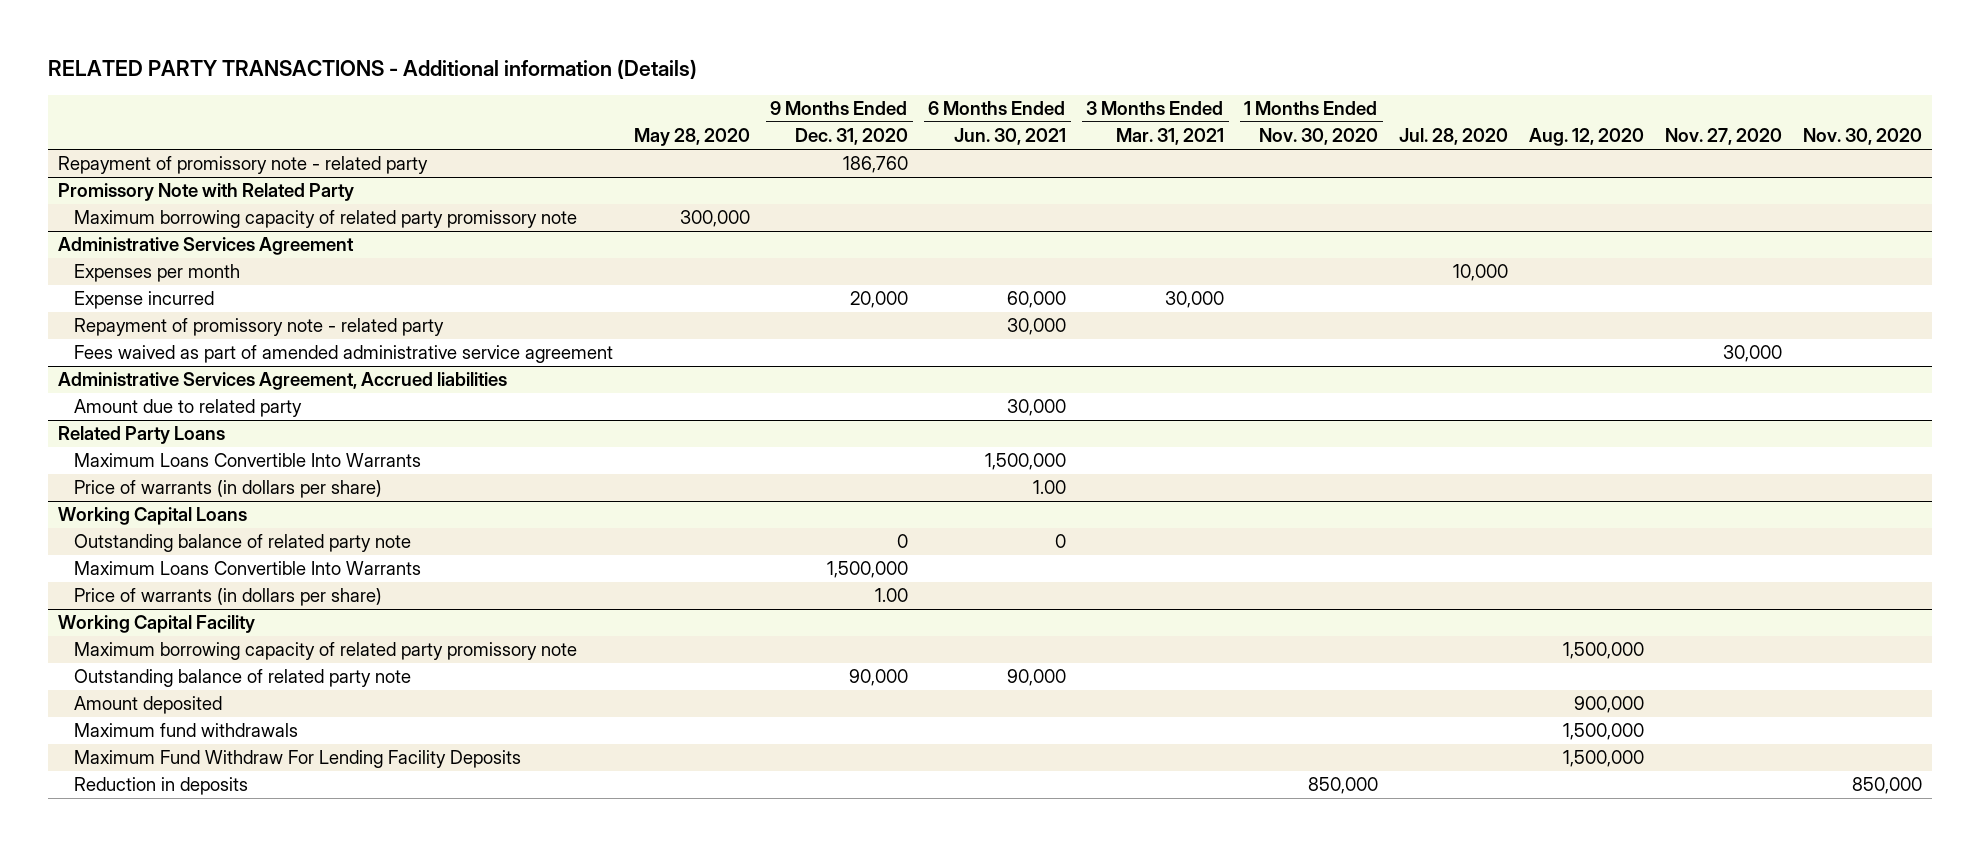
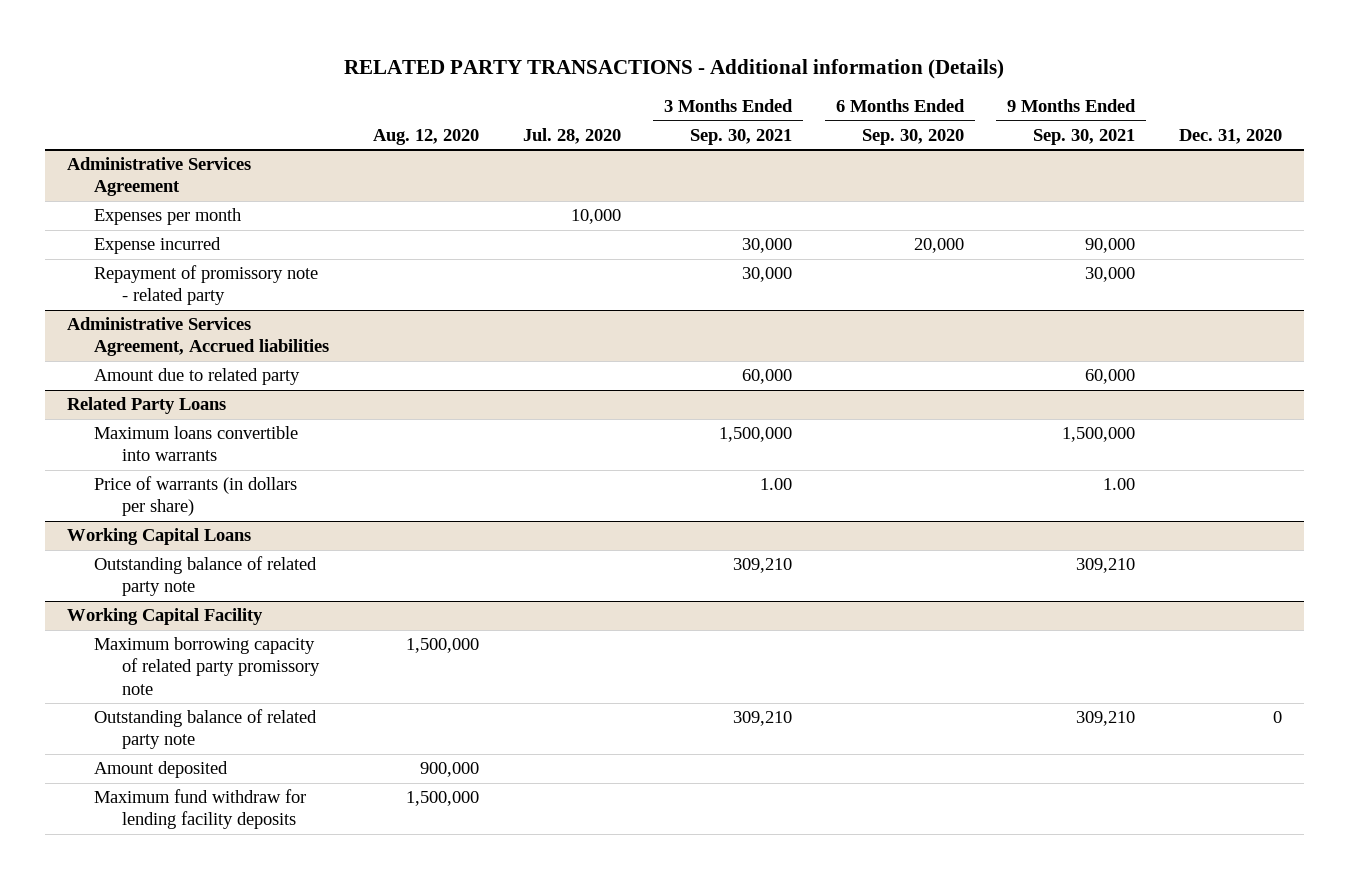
- | May 28, 2020 | 9 Months Ended Dec. 31, 2020 | 6 Months Ended Jun. 30, 2021 | 3 Months Ended Mar. 31, 2021 | 1 Months Ended Nov. 30, 2020 | Jul. 28, 2020 | Aug. 12, 2020 | Nov. 27, 2020 | Nov. 30, 2020
+ | Aug. 12, 2020 | Jul. 28, 2020 | 3 Months Ended Sep. 30, 2021 | 6 Months Ended Sep. 30, 2020 | 9 Months Ended Sep. 30, 2021 | Dec. 31, 2020
- Repayment of promissory note - related party | | 186,760 | | | | | | |
- Promissory Note with Related Party
- Maximum borrowing capacity of related party promissory note | 300,000 | | | | | | | |
@ Administrative Services Agreement
- Fees waived as part of amended administrative service agreement | | | | | | | | 30,000 |
@ Related Party Loans
- Maximum Loans Convertible Into Warrants | | | 1,500,000 | | | | | |
+ Maximum loans convertible into warrants | | | 1,500,000 | | 1,500,000 |
@ Working Capital Loans
- Maximum Loans Convertible Into Warrants | | 1,500,000 | | | | | | |
- Price of warrants (in dollars per share) | | 1.00 | | | | | | |
@ Working Capital Facility
- Maximum fund withdrawals | | | | | | | 1,500,000 | |
- Maximum Fund Withdraw For Lending Facility Deposits | | | | | | | 1,500,000 | |
- Reduction in deposits | | | | | 850,000 | | | | 850,000
+ Maximum fund withdraw for lending facility deposits | 1,500,000 | | | | |

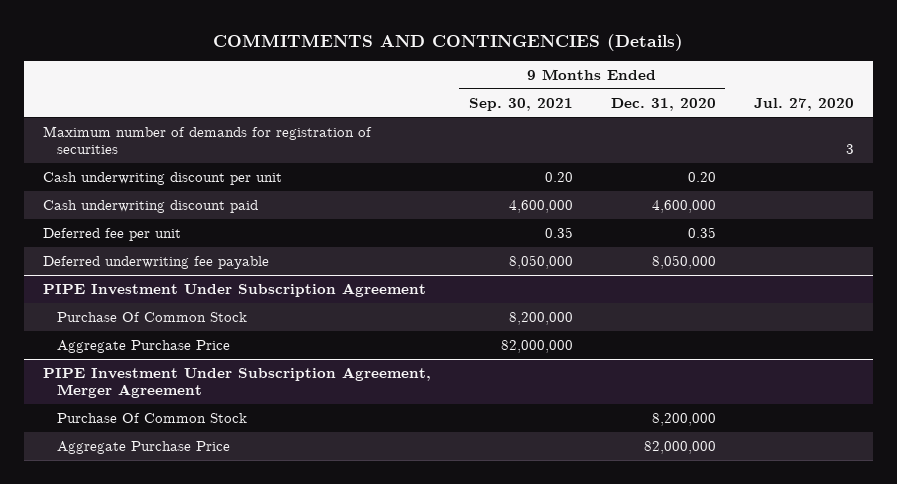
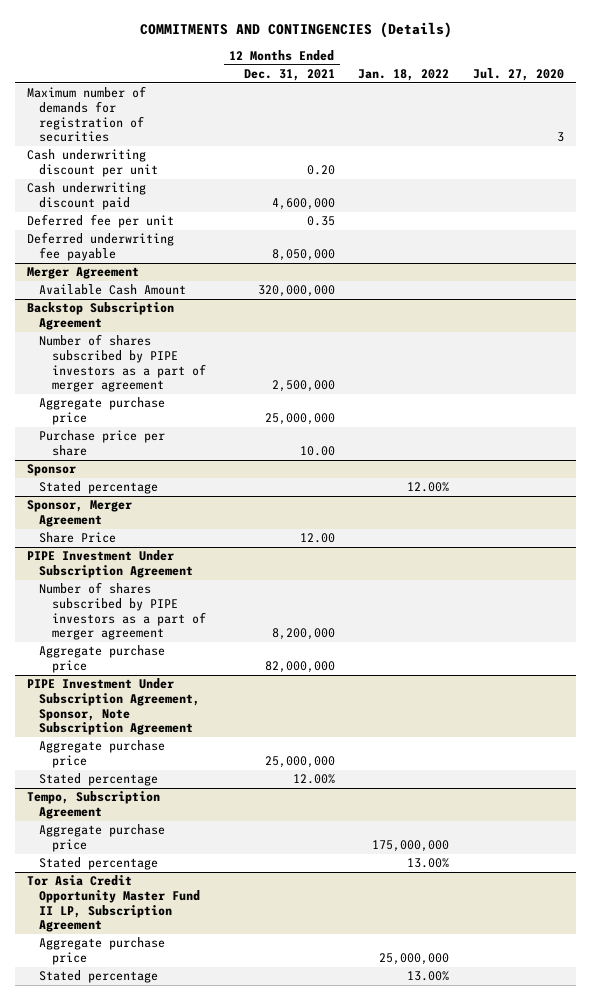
- | 9 Months Ended Sep. 30, 2021 | 9 Months Ended Dec. 31, 2020 | Jul. 27, 2020
+ | 12 Months Ended Dec. 31, 2021 | Jan. 18, 2022 | Jul. 27, 2020
+ Merger Agreement
+ Available Cash Amount | 320,000,000 | |
+ Backstop Subscription Agreement
+ Number of shares subscribed by PIPE investors as a part of merger agreement | 2,500,000 | |
+ Aggregate purchase price | 25,000,000 | |
+ Purchase price per share | 10.00 | |
+ Sponsor
+ Stated percentage | | 12.00% |
+ Sponsor, Merger Agreement
+ Share Price | 12.00 | |
@ PIPE Investment Under Subscription Agreement
- Purchase Of Common Stock | 8,200,000 | |
- Aggregate Purchase Price | 82,000,000 | |
- PIPE Investment Under Subscription Agreement, Merger Agreement
- Purchase Of Common Stock | | 8,200,000 |
- Aggregate Purchase Price | | 82,000,000 |
@ PIPE Investment Under Subscription Agreement
+ Number of shares subscribed by PIPE investors as a part of merger agreement | 8,200,000 | |
+ Aggregate purchase price | 82,000,000 | |
+ PIPE Investment Under Subscription Agreement, Sponsor, Note Subscription Agreement
+ Aggregate purchase price | 25,000,000 | |
+ Stated percentage | 12.00% | |
+ Tempo, Subscription Agreement
+ Aggregate purchase price | | 175,000,000 |
+ Stated percentage | | 13.00% |
+ Tor Asia Credit Opportunity Master Fund II LP, Subscription Agreement
+ Aggregate purchase price | | 25,000,000 |
+ Stated percentage | | 13.00% |

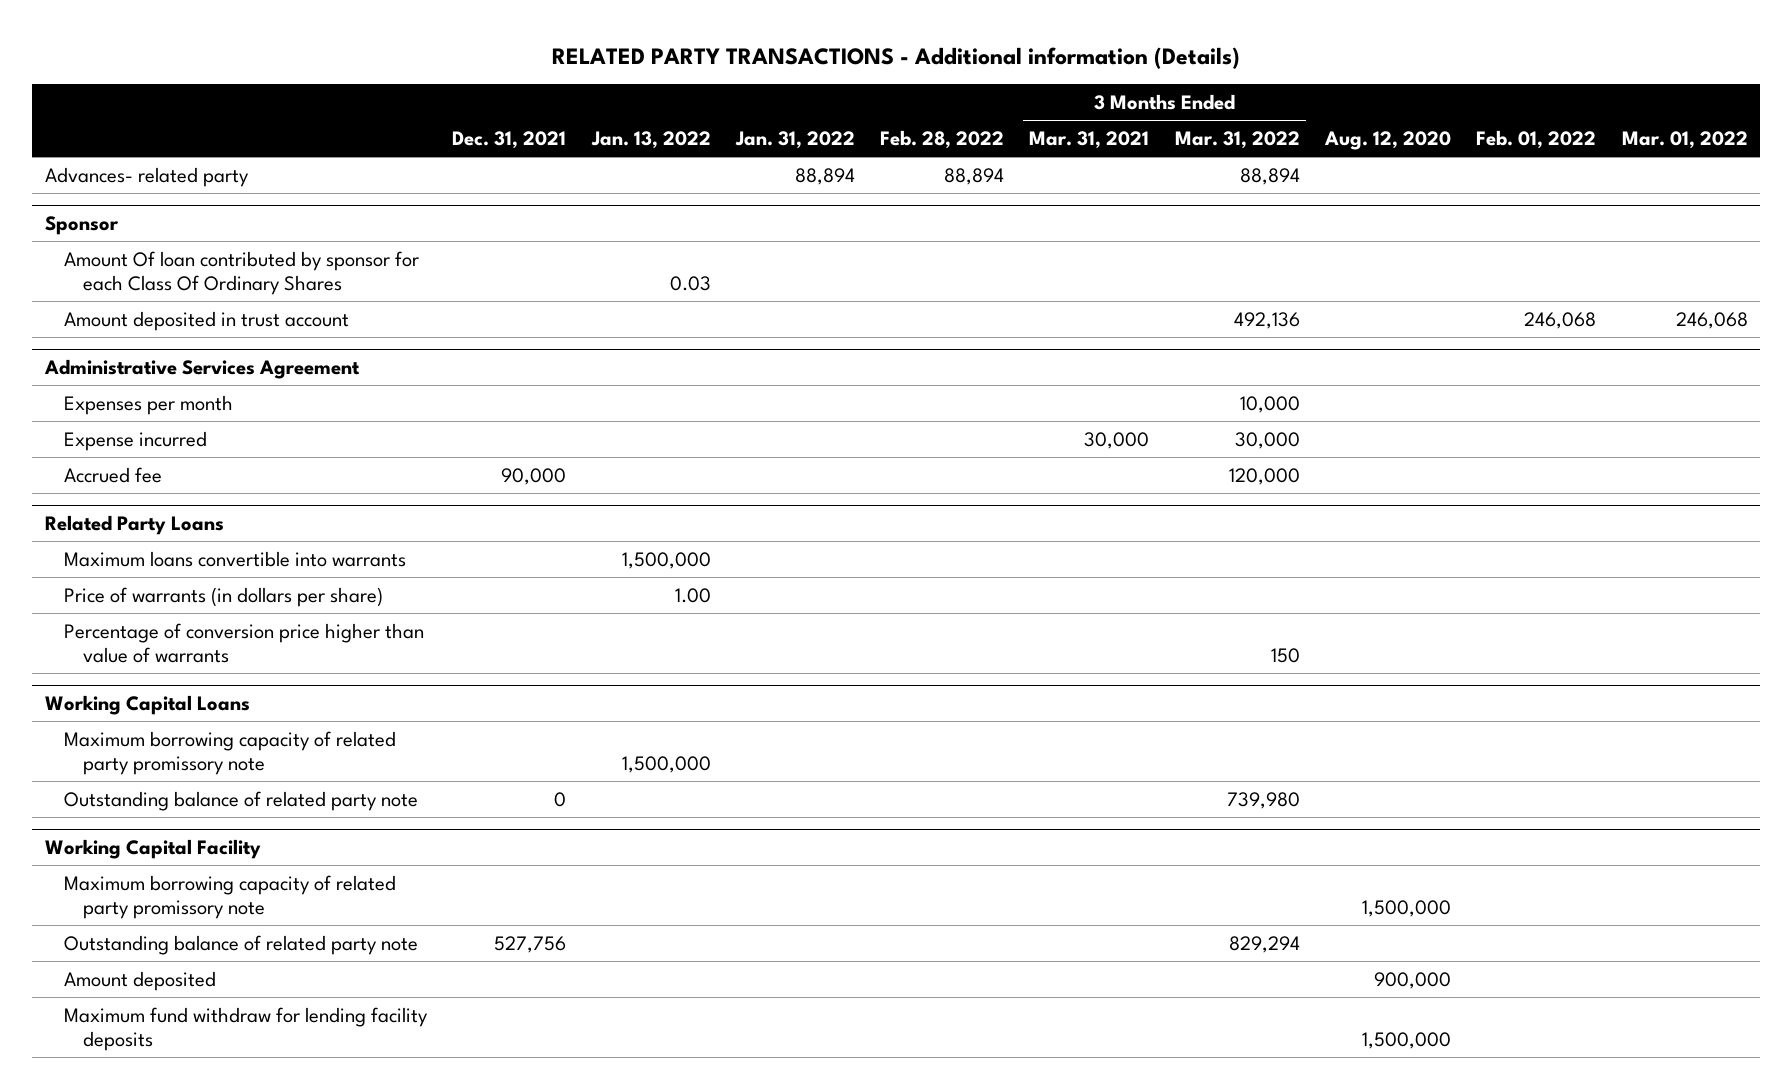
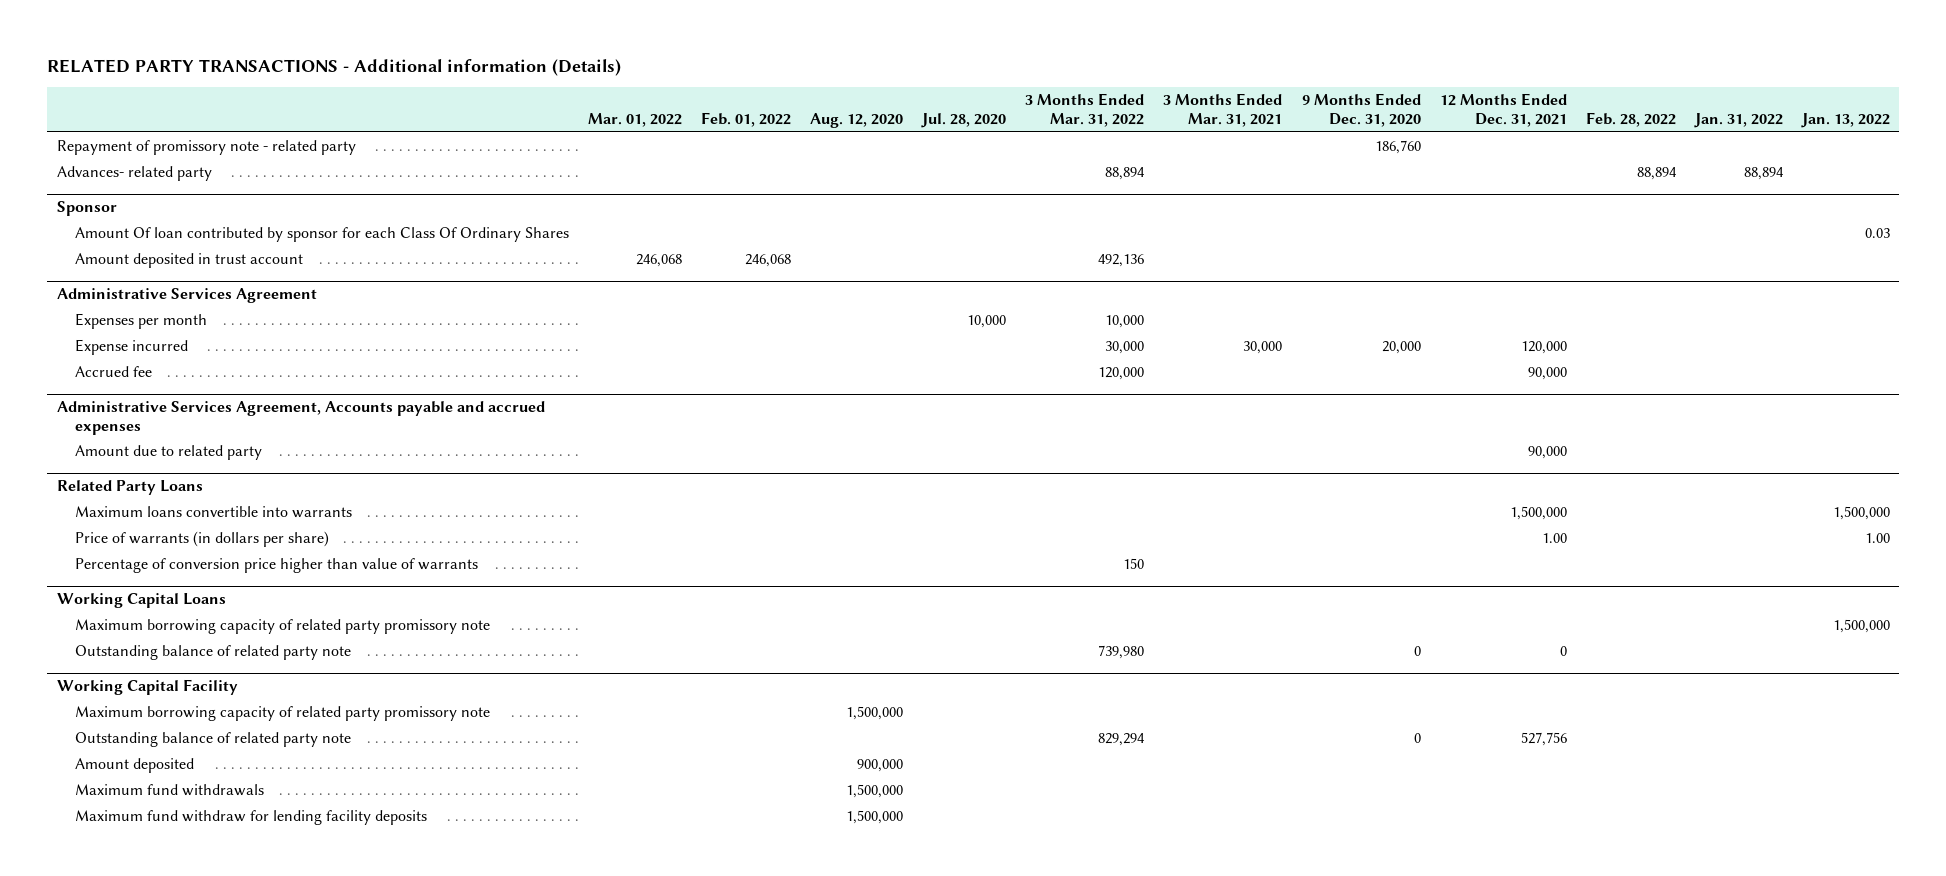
- | Dec. 31, 2021 | Jan. 13, 2022 | Jan. 31, 2022 | Feb. 28, 2022 | 3 Months Ended Mar. 31, 2021 | 3 Months Ended Mar. 31, 2022 | Aug. 12, 2020 | Feb. 01, 2022 | Mar. 01, 2022
+ | Mar. 01, 2022 | Feb. 01, 2022 | Aug. 12, 2020 | Jul. 28, 2020 | 3 Months Ended Mar. 31, 2022 | 3 Months Ended Mar. 31, 2021 | 9 Months Ended Dec. 31, 2020 | 12 Months Ended Dec. 31, 2021 | Feb. 28, 2022 | Jan. 31, 2022 | Jan. 13, 2022
+ Repayment of promissory note - related party | | | | | | | 186,760 | | | |
+ Administrative Services Agreement, Accounts payable and accrued expenses
+ Amount due to related party | | | | | | | | 90,000 | | |
@ Working Capital Facility
+ Maximum fund withdrawals | | | 1,500,000 | | | | | | | |

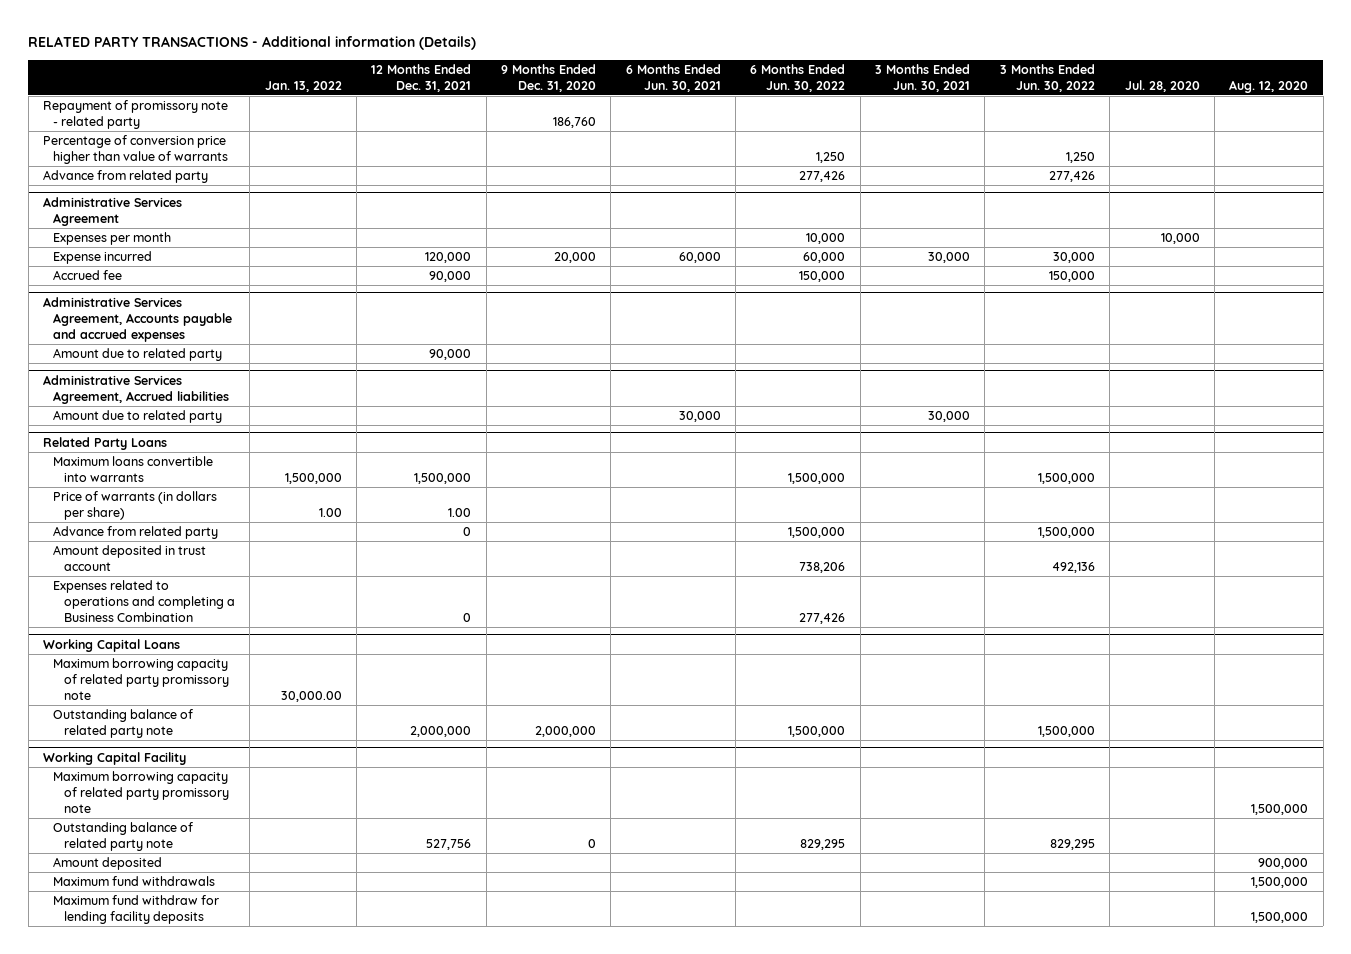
- | Mar. 01, 2022 | Feb. 01, 2022 | Aug. 12, 2020 | Jul. 28, 2020 | 3 Months Ended Mar. 31, 2022 | 3 Months Ended Mar. 31, 2021 | 9 Months Ended Dec. 31, 2020 | 12 Months Ended Dec. 31, 2021 | Feb. 28, 2022 | Jan. 31, 2022 | Jan. 13, 2022
+ | Jan. 13, 2022 | 12 Months Ended Dec. 31, 2021 | 9 Months Ended Dec. 31, 2020 | 6 Months Ended Jun. 30, 2021 | 6 Months Ended Jun. 30, 2022 | 3 Months Ended Jun. 30, 2021 | 3 Months Ended Jun. 30, 2022 | Jul. 28, 2020 | Aug. 12, 2020
- Advances- related party | | | | | 88,894 | | | | 88,894 | 88,894 |
- Sponsor
- Amount Of loan contributed by sponsor for each Class Of Ordinary Shares | | | | | | | | | | | 0.03
- Amount deposited in trust account | 246,068 | 246,068 | | | 492,136 | | | | | |
+ Percentage of conversion price higher than value of warrants | | | | | 1,250 | | 1,250 | |
+ Advance from related party | | | | | 277,426 | | 277,426 | |
+ Administrative Services Agreement, Accrued liabilities
+ Amount due to related party | | | | 30,000 | | 30,000 | | |
@ Related Party Loans
- Percentage of conversion price higher than value of warrants | | | | | 150 | | | | | |
+ Advance from related party | | 0 | | | 1,500,000 | | 1,500,000 | |
+ Amount deposited in trust account | | | | | 738,206 | | 492,136 | |
+ Expenses related to operations and completing a Business Combination | | 0 | | | 277,426 | | | |
@ Working Capital Loans
- Maximum borrowing capacity of related party promissory note | | | | | | | | | | | 1,500,000
- Outstanding balance of related party note | | | | | 739,980 | | 0 | 0 | | |
+ Maximum borrowing capacity of related party promissory note | 30,000.00 | | | | | | | |
+ Outstanding balance of related party note | | 2,000,000 | 2,000,000 | | 1,500,000 | | 1,500,000 | |

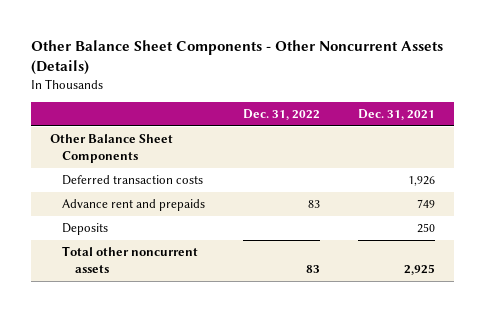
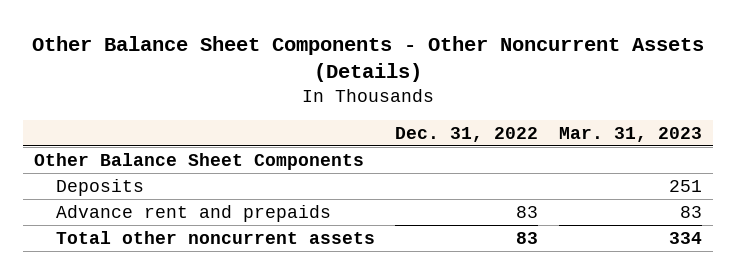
- | Dec. 31, 2022 | Dec. 31, 2021
+ | Dec. 31, 2022 | Mar. 31, 2023
- Deferred transaction costs | | 1,926
moved down: Advance rent and prepaids | 83 | 83

